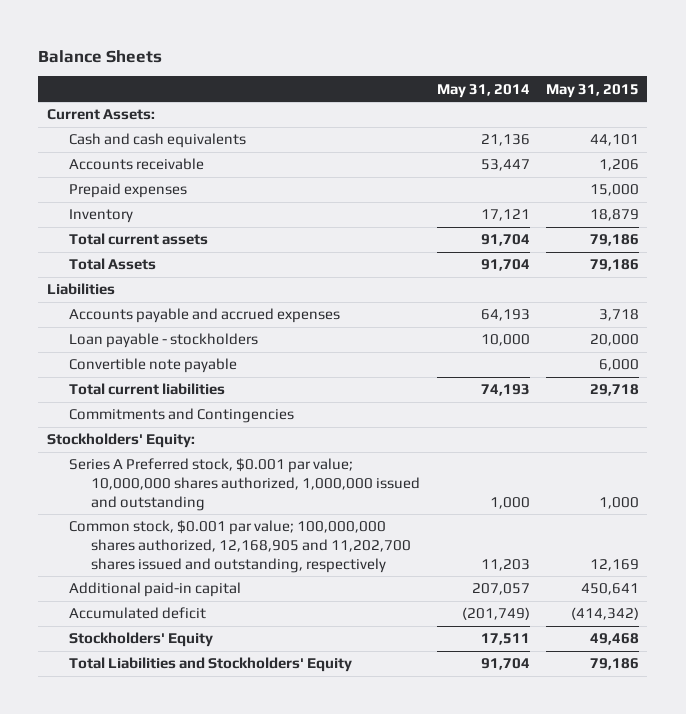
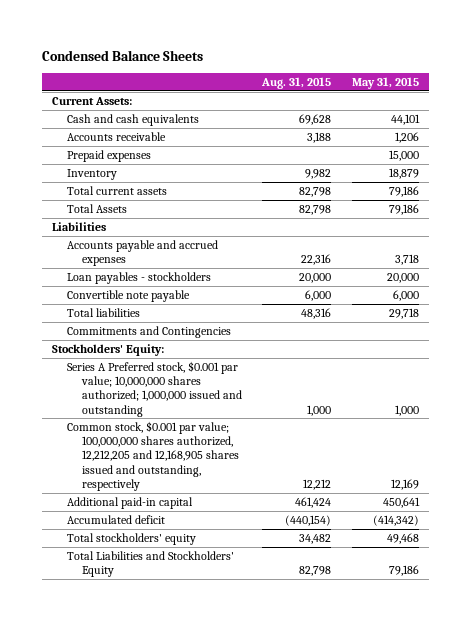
- Balance Sheets
+ Condensed Balance Sheets
- | May 31, 2014 | May 31, 2015
+ | Aug. 31, 2015 | May 31, 2015
- Loan payable - stockholders | 10,000 | 20,000
+ Loan payables - stockholders | 20,000 | 20,000
- Total current liabilities | 74,193 | 29,718
+ Total liabilities | 48,316 | 29,718
- Series A Preferred stock, $0.001 par value; 10,000,000 shares authorized, 1,000,000 issued and outstanding | 1,000 | 1,000
- Common stock, $0.001 par value; 100,000,000 shares authorized, 12,168,905 and 11,202,700 shares issued and outstanding, respectively | 11,203 | 12,169
+ Series A Preferred stock, $0.001 par value; 10,000,000 shares authorized; 1,000,000 issued and outstanding | 1,000 | 1,000
+ Common stock, $0.001 par value; 100,000,000 shares authorized, 12,212,205 and 12,168,905 shares issued and outstanding, respectively | 12,212 | 12,169
- Stockholders' Equity | 17,511 | 49,468
+ Total stockholders' equity | 34,482 | 49,468

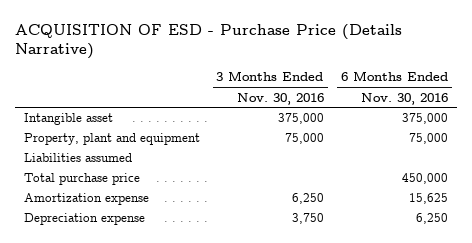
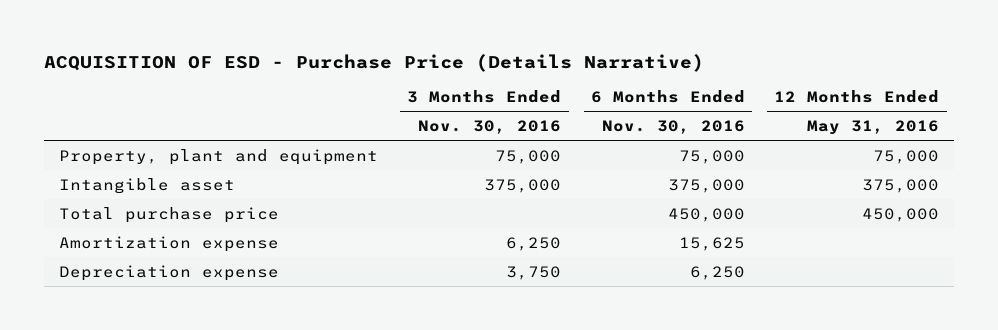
- | 3 Months Ended Nov. 30, 2016 | 6 Months Ended Nov. 30, 2016
+ | 3 Months Ended Nov. 30, 2016 | 6 Months Ended Nov. 30, 2016 | 12 Months Ended May 31, 2016
- Liabilities assumed
moved down: Intangible asset | 375,000 | 375,000 | 375,000

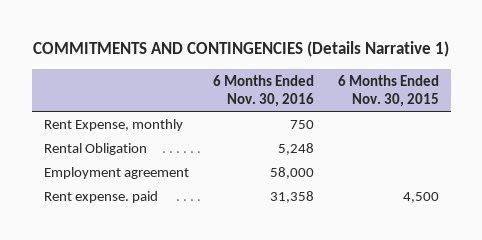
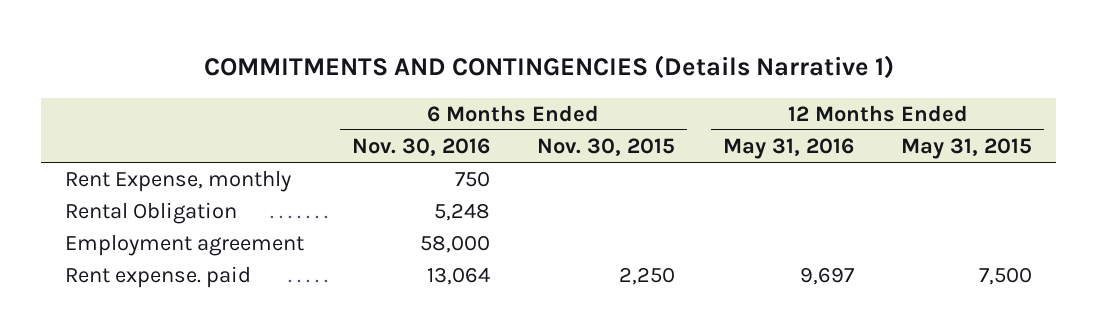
- | 6 Months Ended Nov. 30, 2016 | 6 Months Ended Nov. 30, 2015
+ | 6 Months Ended Nov. 30, 2016 | 6 Months Ended Nov. 30, 2015 | 12 Months Ended May 31, 2016 | 12 Months Ended May 31, 2015
- Rent expense. paid | 31,358 | 4,500
+ Rent expense. paid | 13,064 | 2,250 | 9,697 | 7,500

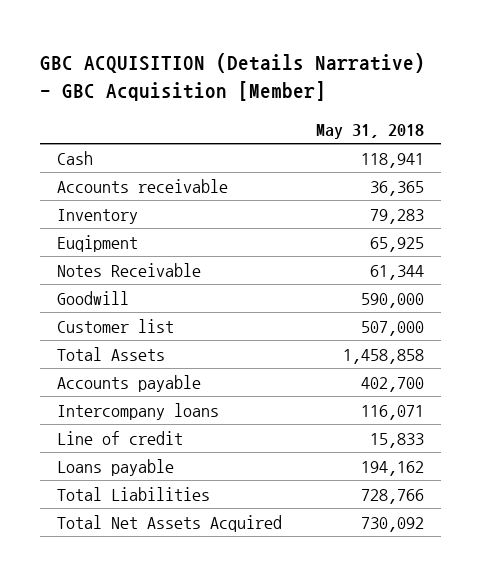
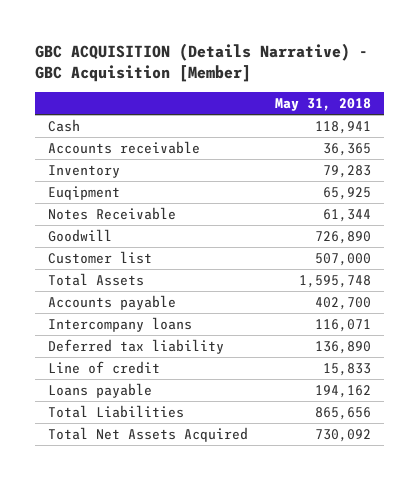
- Goodwill | 590,000
+ Goodwill | 726,890
- Total Assets | 1,458,858
+ Total Assets | 1,595,748
+ Deferred tax liability | 136,890
- Total Liabilities | 728,766
+ Total Liabilities | 865,656

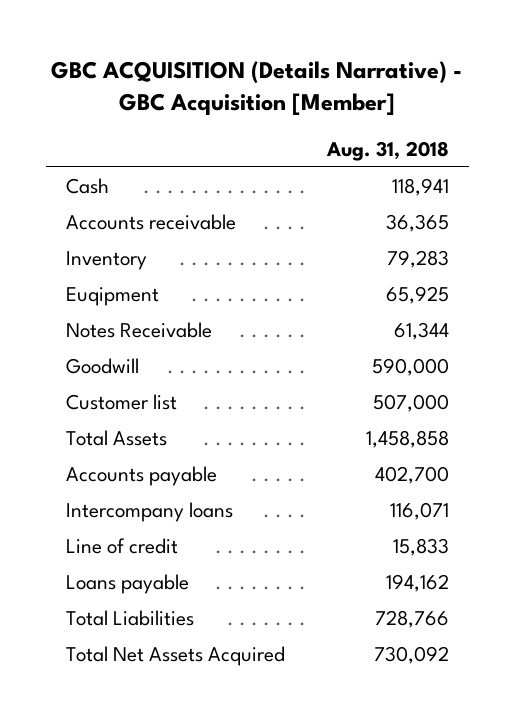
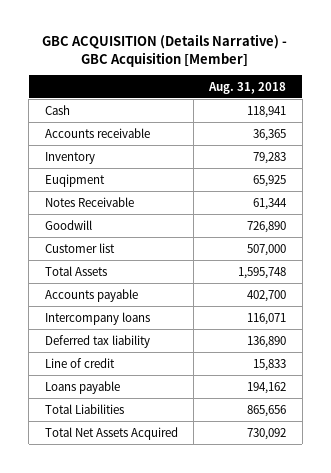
- Goodwill | 590,000
+ Goodwill | 726,890
- Total Assets | 1,458,858
+ Total Assets | 1,595,748
+ Deferred tax liability | 136,890
- Total Liabilities | 728,766
+ Total Liabilities | 865,656

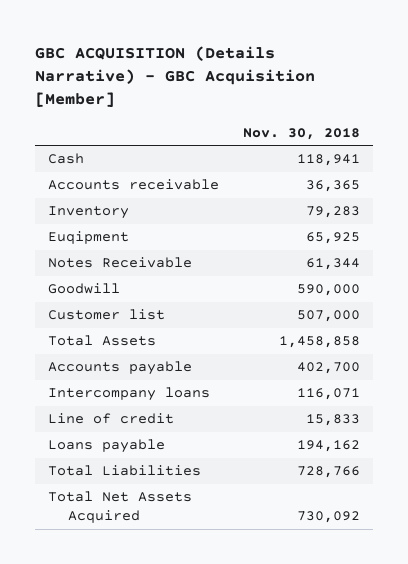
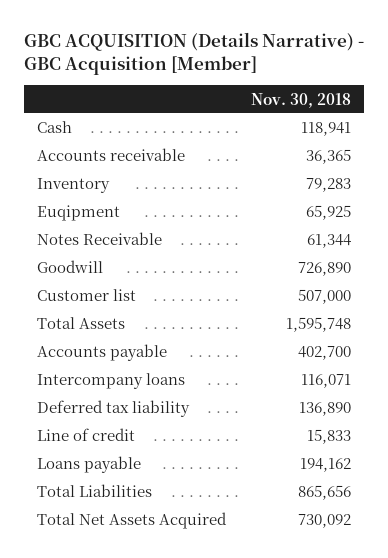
- Goodwill | 590,000
+ Goodwill | 726,890
- Total Assets | 1,458,858
+ Total Assets | 1,595,748
+ Deferred tax liability | 136,890
- Total Liabilities | 728,766
+ Total Liabilities | 865,656

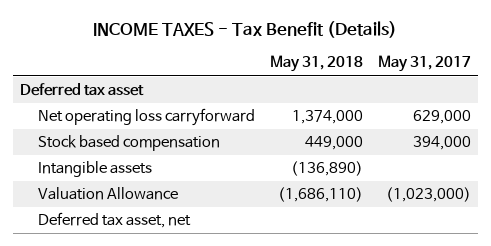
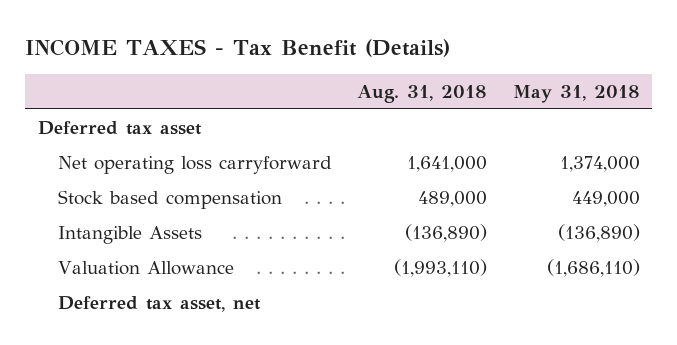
- | May 31, 2018 | May 31, 2017
+ | Aug. 31, 2018 | May 31, 2018
- Intangible assets | (136,890) |
+ Intangible Assets | (136,890) | (136,890)

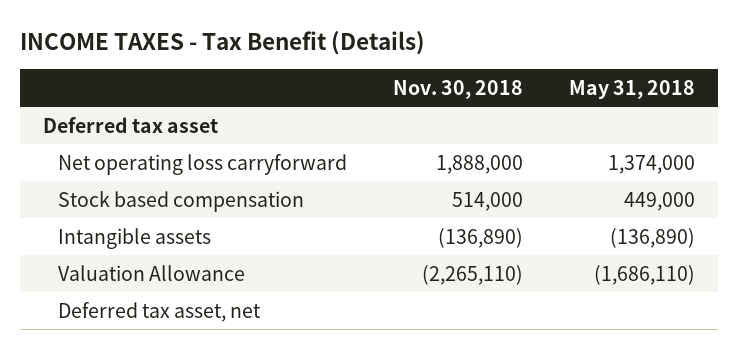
- | Aug. 31, 2018 | May 31, 2018
+ | Nov. 30, 2018 | May 31, 2018
- Intangible Assets | (136,890) | (136,890)
+ Intangible assets | (136,890) | (136,890)

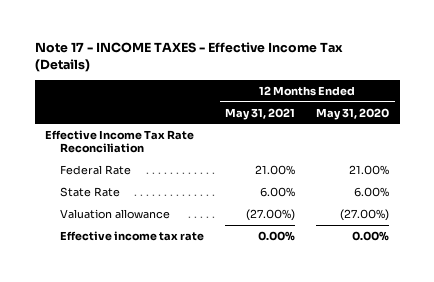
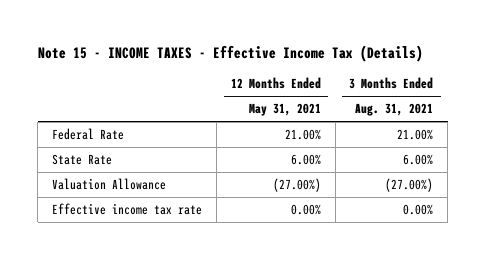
- Note 17 - INCOME TAXES - Effective Income Tax (Details)
+ Note 15 - INCOME TAXES - Effective Income Tax (Details)
- | 12 Months Ended May 31, 2021 | 12 Months Ended May 31, 2020
+ | 12 Months Ended May 31, 2021 | 3 Months Ended Aug. 31, 2021
- Effective Income Tax Rate Reconciliation
- Valuation allowance | (27.00%) | (27.00%)
+ Valuation Allowance | (27.00%) | (27.00%)

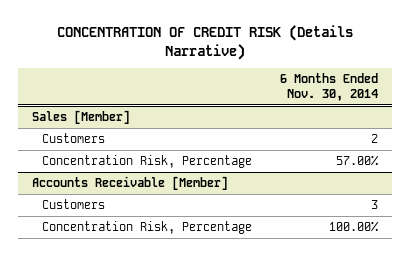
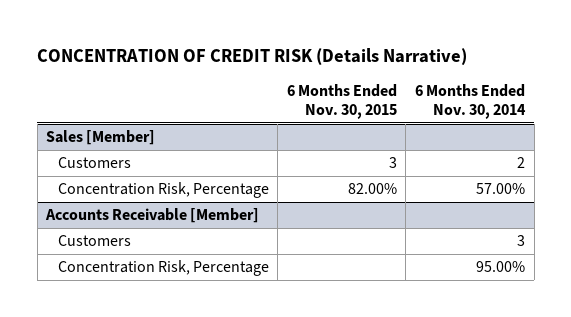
- | 6 Months Ended Nov. 30, 2014
+ | 6 Months Ended Nov. 30, 2015 | 6 Months Ended Nov. 30, 2014
@ Accounts Receivable [Member]
- Concentration Risk, Percentage | 100.00%
+ Concentration Risk, Percentage | | 95.00%

